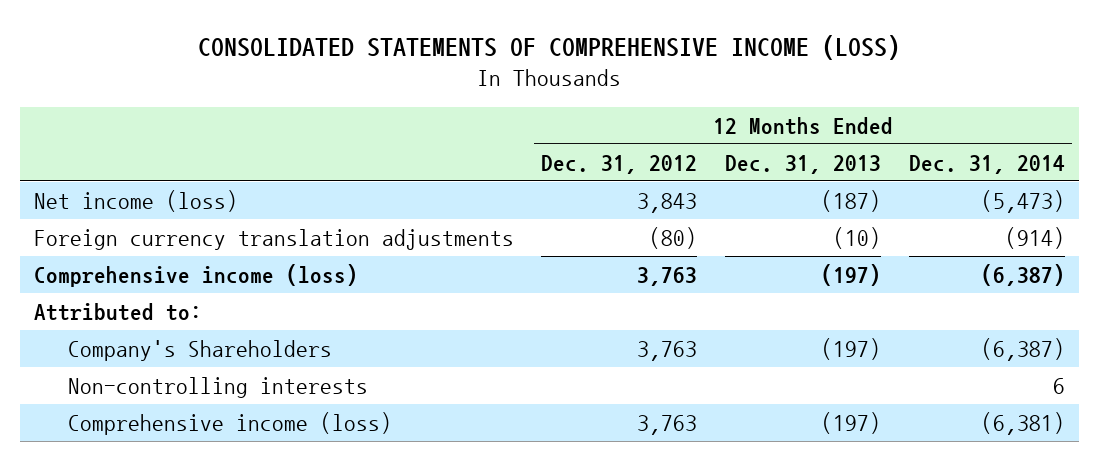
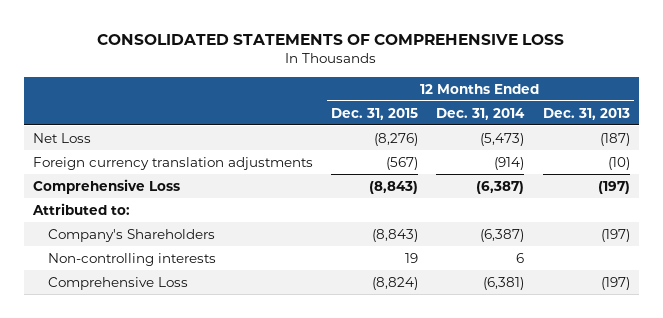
- CONSOLIDATED STATEMENTS OF COMPREHENSIVE INCOME (LOSS)
+ CONSOLIDATED STATEMENTS OF COMPREHENSIVE LOSS
- | 12 Months Ended Dec. 31, 2012 | 12 Months Ended Dec. 31, 2013 | 12 Months Ended Dec. 31, 2014
+ | 12 Months Ended Dec. 31, 2015 | 12 Months Ended Dec. 31, 2014 | 12 Months Ended Dec. 31, 2013
- Net income (loss) | 3,843 | (187) | (5,473)
+ Net Loss | (8,276) | (5,473) | (187)
- Comprehensive income (loss) | 3,763 | (197) | (6,387)
+ Comprehensive Loss | (8,843) | (6,387) | (197)
- Comprehensive income (loss) | 3,763 | (197) | (6,381)
+ Comprehensive Loss | (8,824) | (6,381) | (197)

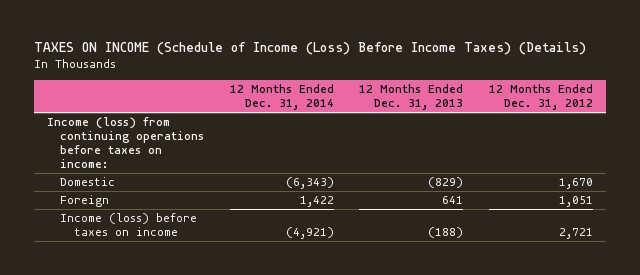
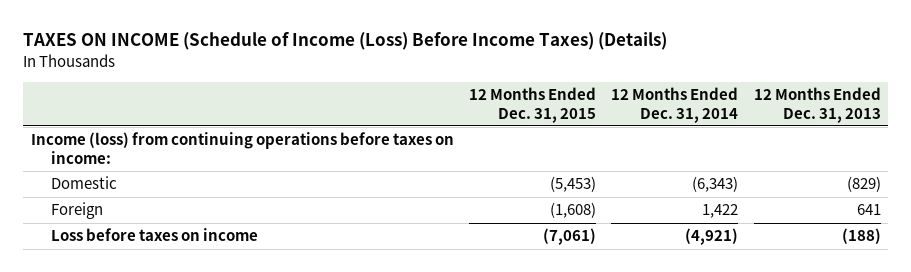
- | 12 Months Ended Dec. 31, 2014 | 12 Months Ended Dec. 31, 2013 | 12 Months Ended Dec. 31, 2012
+ | 12 Months Ended Dec. 31, 2015 | 12 Months Ended Dec. 31, 2014 | 12 Months Ended Dec. 31, 2013
- Income (loss) before taxes on income | (4,921) | (188) | 2,721
+ Loss before taxes on income | (7,061) | (4,921) | (188)

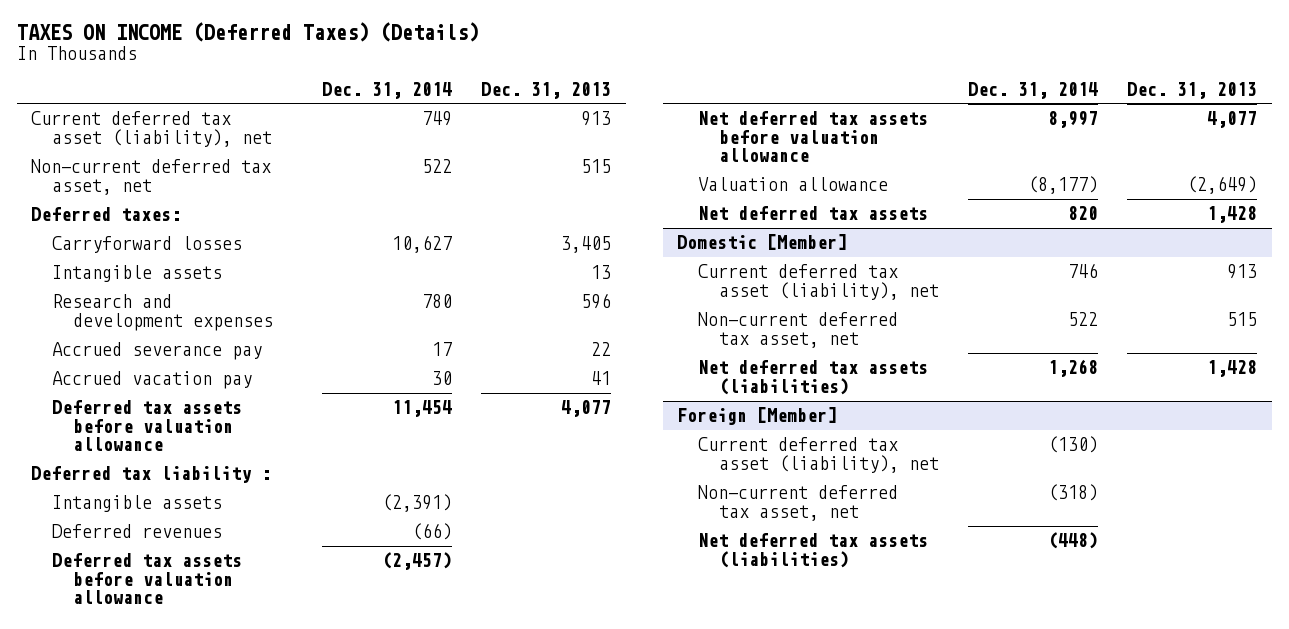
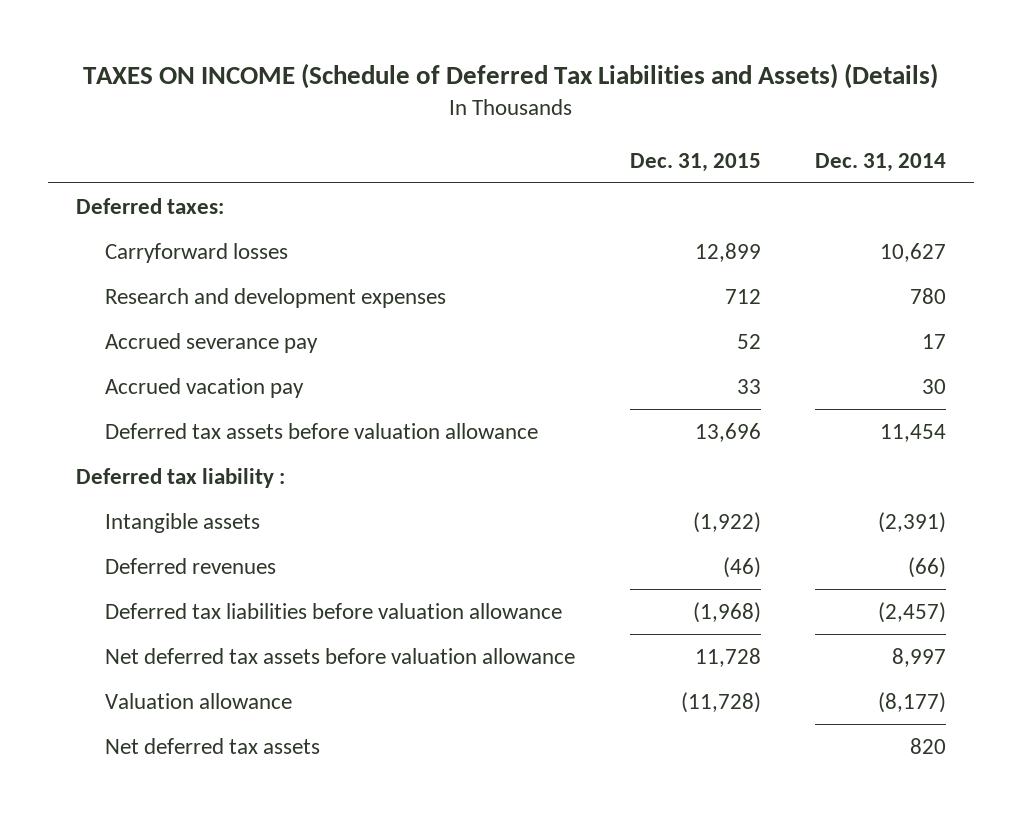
- TAXES ON INCOME (Deferred Taxes) (Details)
+ TAXES ON INCOME (Schedule of Deferred Tax Liabilities and Assets) (Details)
- | Dec. 31, 2014 | Dec. 31, 2013
+ | Dec. 31, 2015 | Dec. 31, 2014
- Current deferred tax asset (liability), net | 749 | 913
- Non-current deferred tax asset, net | 522 | 515
- Intangible assets | | 13
- Deferred tax assets before valuation allowance | (2,457) |
+ Deferred tax liabilities before valuation allowance | (1,968) | (2,457)
- Domestic [Member]
- Current deferred tax asset (liability), net | 746 | 913
- Non-current deferred tax asset, net | 522 | 515
- Net deferred tax assets (liabilities) | 1,268 | 1,428
- Foreign [Member]
- Current deferred tax asset (liability), net | (130) |
- Non-current deferred tax asset, net | (318) |
- Net deferred tax assets (liabilities) | (448) |

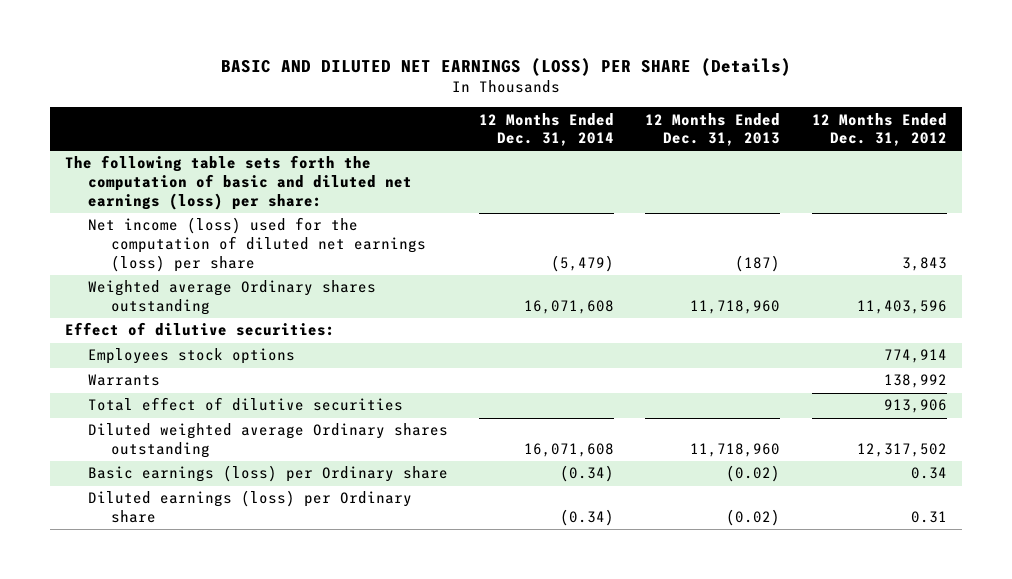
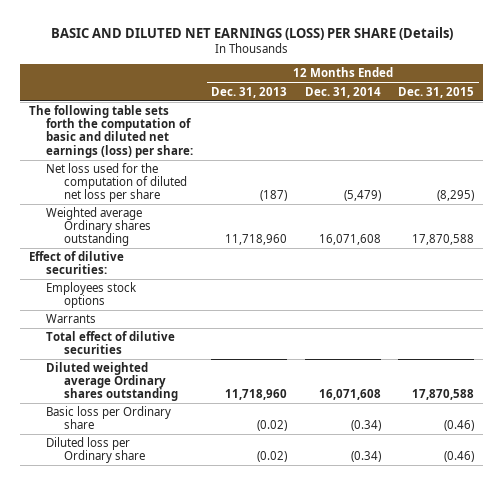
- | 12 Months Ended Dec. 31, 2014 | 12 Months Ended Dec. 31, 2013 | 12 Months Ended Dec. 31, 2012
+ | 12 Months Ended Dec. 31, 2013 | 12 Months Ended Dec. 31, 2014 | 12 Months Ended Dec. 31, 2015
- Net income (loss) used for the computation of diluted net earnings (loss) per share | (5,479) | (187) | 3,843
+ Net loss used for the computation of diluted net loss per share | (187) | (5,479) | (8,295)
- Basic earnings (loss) per Ordinary share | (0.34) | (0.02) | 0.34
- Diluted earnings (loss) per Ordinary share | (0.34) | (0.02) | 0.31
+ Basic loss per Ordinary share | (0.02) | (0.34) | (0.46)
+ Diluted loss per Ordinary share | (0.02) | (0.34) | (0.46)

